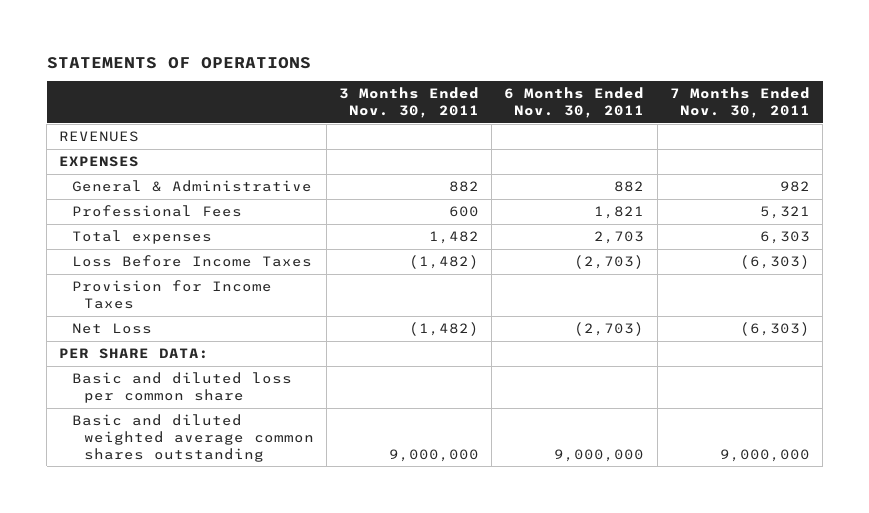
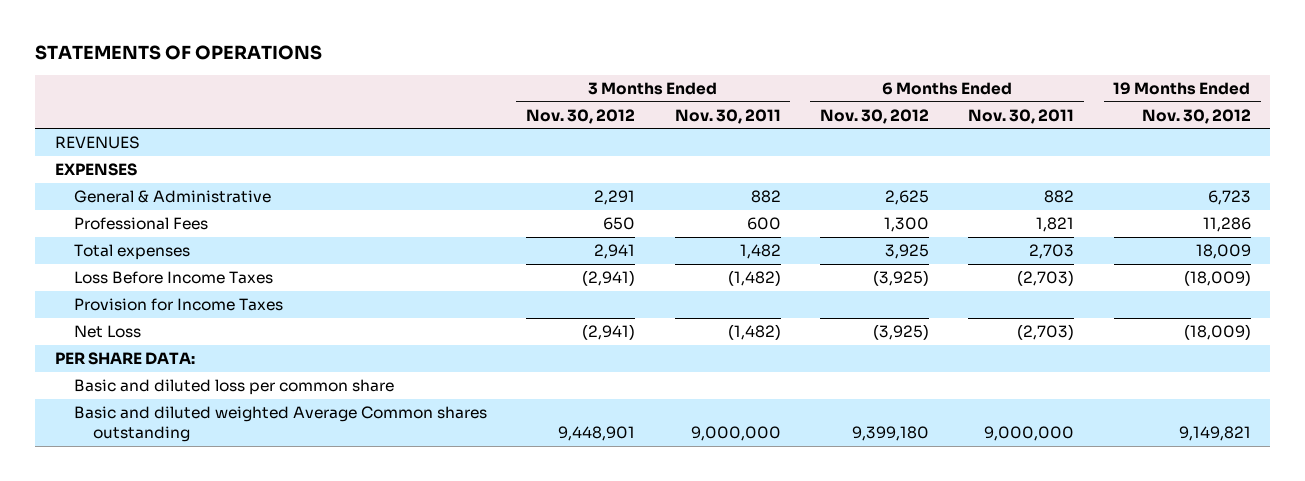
- | 3 Months Ended Nov. 30, 2011 | 6 Months Ended Nov. 30, 2011 | 7 Months Ended Nov. 30, 2011
+ | 3 Months Ended Nov. 30, 2012 | 3 Months Ended Nov. 30, 2011 | 6 Months Ended Nov. 30, 2012 | 6 Months Ended Nov. 30, 2011 | 19 Months Ended Nov. 30, 2012
- Basic and diluted weighted average common shares outstanding | 9,000,000 | 9,000,000 | 9,000,000
+ Basic and diluted weighted Average Common shares outstanding | 9,448,901 | 9,000,000 | 9,399,180 | 9,000,000 | 9,149,821

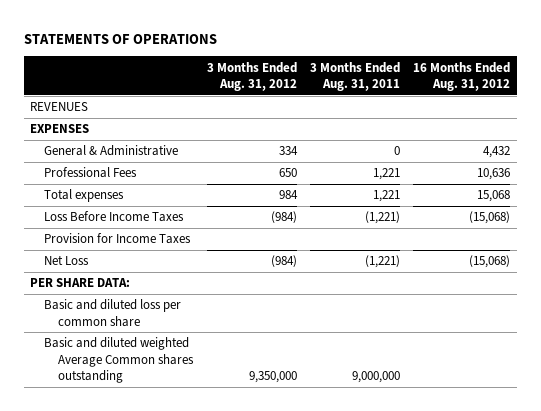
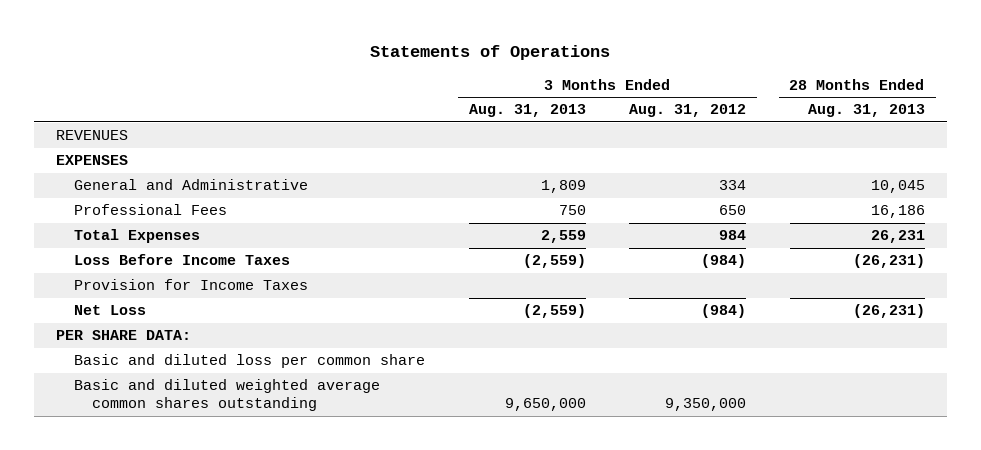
- STATEMENTS OF OPERATIONS
+ Statements of Operations
- | 3 Months Ended Aug. 31, 2012 | 3 Months Ended Aug. 31, 2011 | 16 Months Ended Aug. 31, 2012
+ | 3 Months Ended Aug. 31, 2013 | 3 Months Ended Aug. 31, 2012 | 28 Months Ended Aug. 31, 2013
- General & Administrative | 334 | 0 | 4,432
+ General and Administrative | 1,809 | 334 | 10,045
- Total expenses | 984 | 1,221 | 15,068
+ Total Expenses | 2,559 | 984 | 26,231
- Basic and diluted weighted Average Common shares outstanding | 9,350,000 | 9,000,000 |
+ Basic and diluted weighted average common shares outstanding | 9,650,000 | 9,350,000 |

